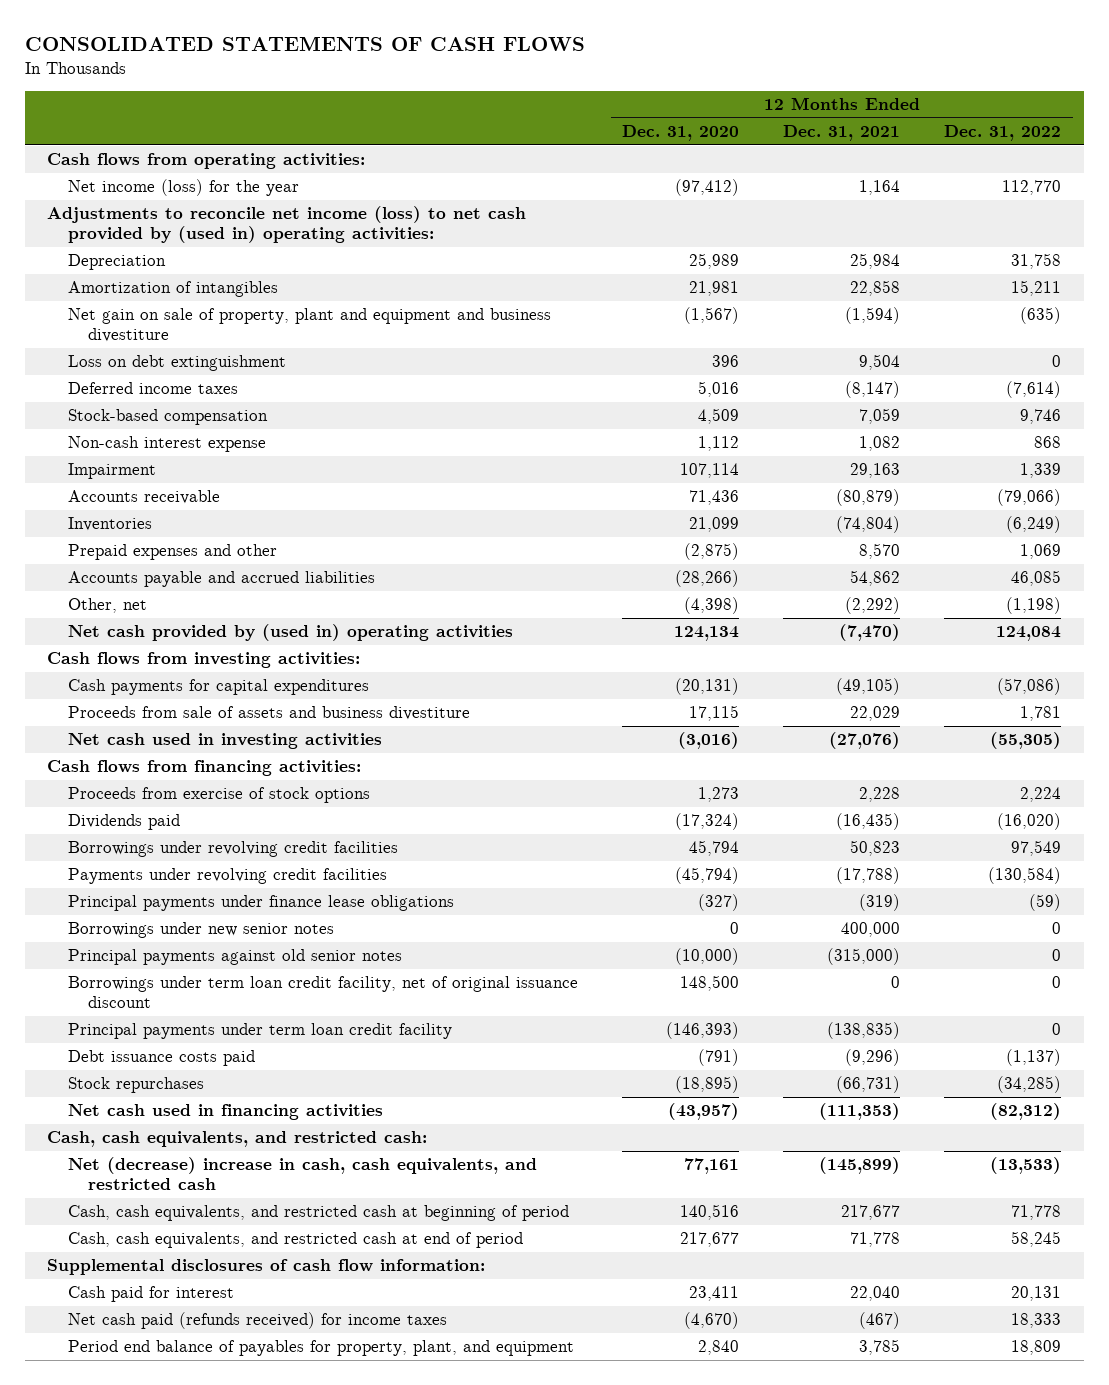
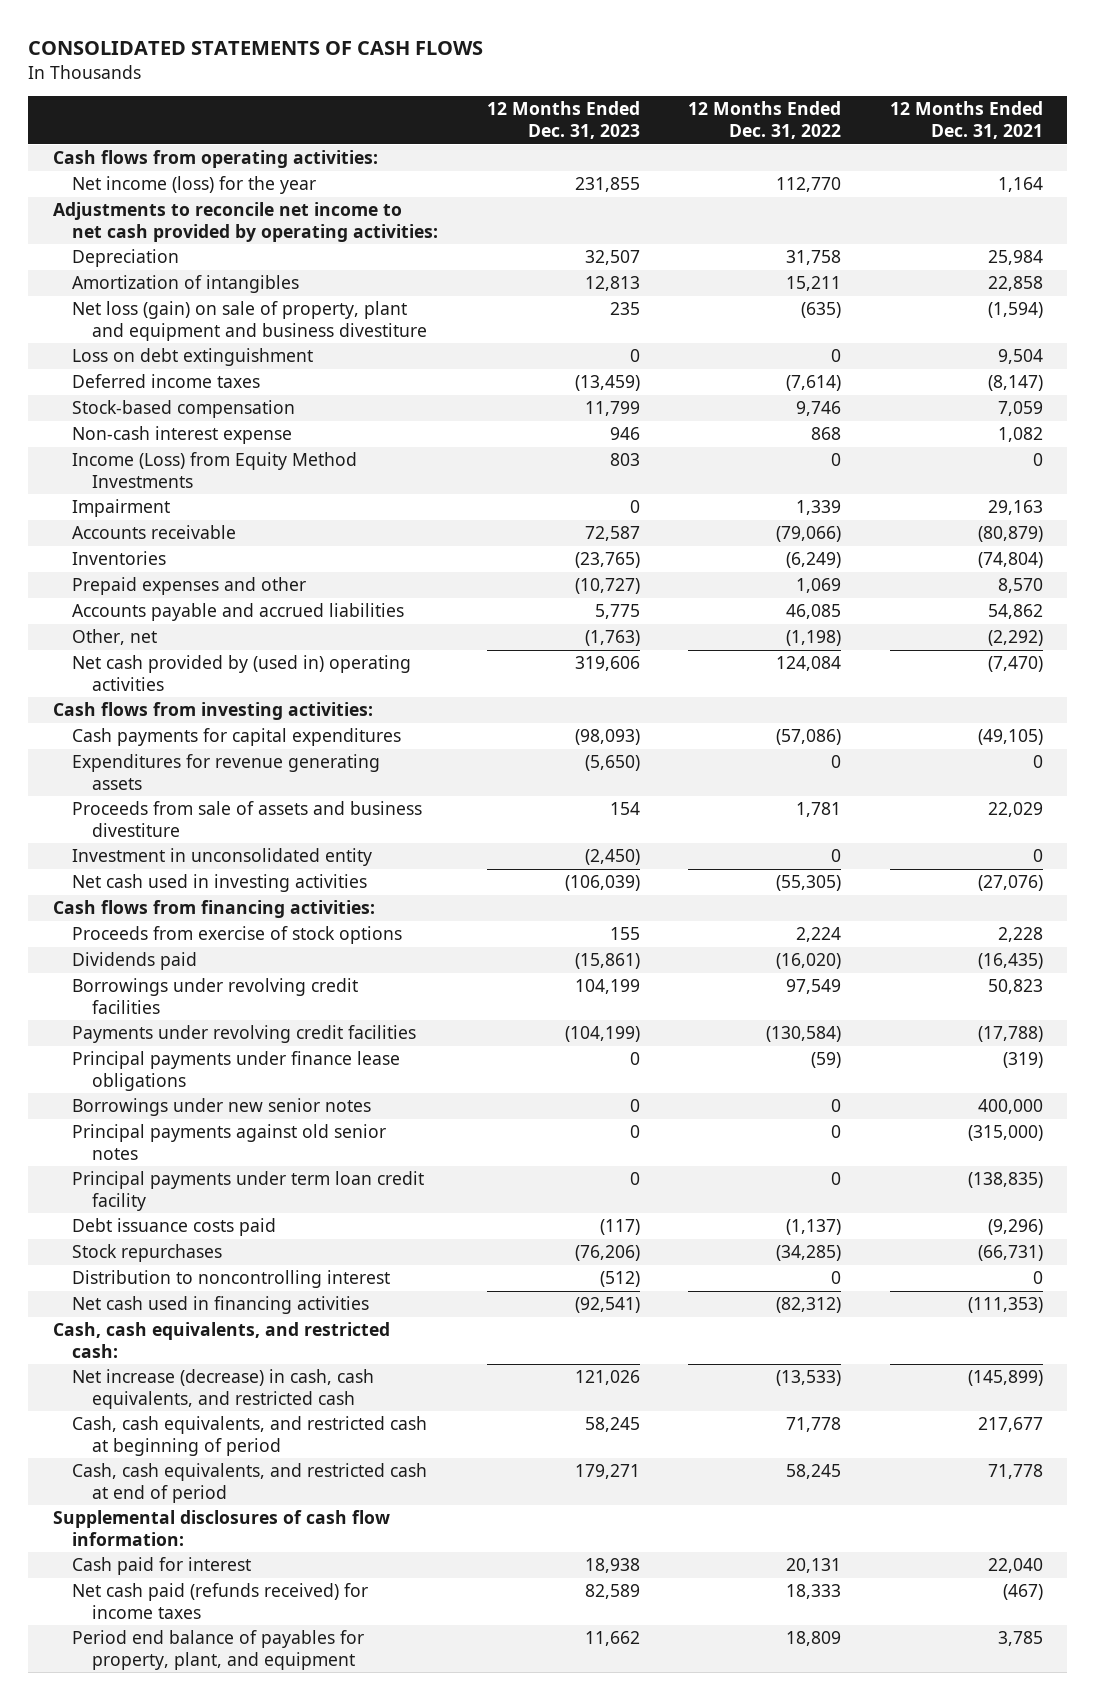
- | 12 Months Ended Dec. 31, 2020 | 12 Months Ended Dec. 31, 2021 | 12 Months Ended Dec. 31, 2022
+ | 12 Months Ended Dec. 31, 2023 | 12 Months Ended Dec. 31, 2022 | 12 Months Ended Dec. 31, 2021
- Adjustments to reconcile net income (loss) to net cash provided by (used in) operating activities:
+ Adjustments to reconcile net income to net cash provided by operating activities:
- Net gain on sale of property, plant and equipment and business divestiture | (1,567) | (1,594) | (635)
+ Net loss (gain) on sale of property, plant and equipment and business divestiture | 235 | (635) | (1,594)
+ Income (Loss) from Equity Method Investments | 803 | 0 | 0
+ Expenditures for revenue generating assets | (5,650) | 0 | 0
+ Investment in unconsolidated entity | (2,450) | 0 | 0
- Borrowings under term loan credit facility, net of original issuance discount | 148,500 | 0 | 0
+ Distribution to noncontrolling interest | (512) | 0 | 0
- Net (decrease) increase in cash, cash equivalents, and restricted cash | 77,161 | (145,899) | (13,533)
+ Net increase (decrease) in cash, cash equivalents, and restricted cash | 121,026 | (13,533) | (145,899)

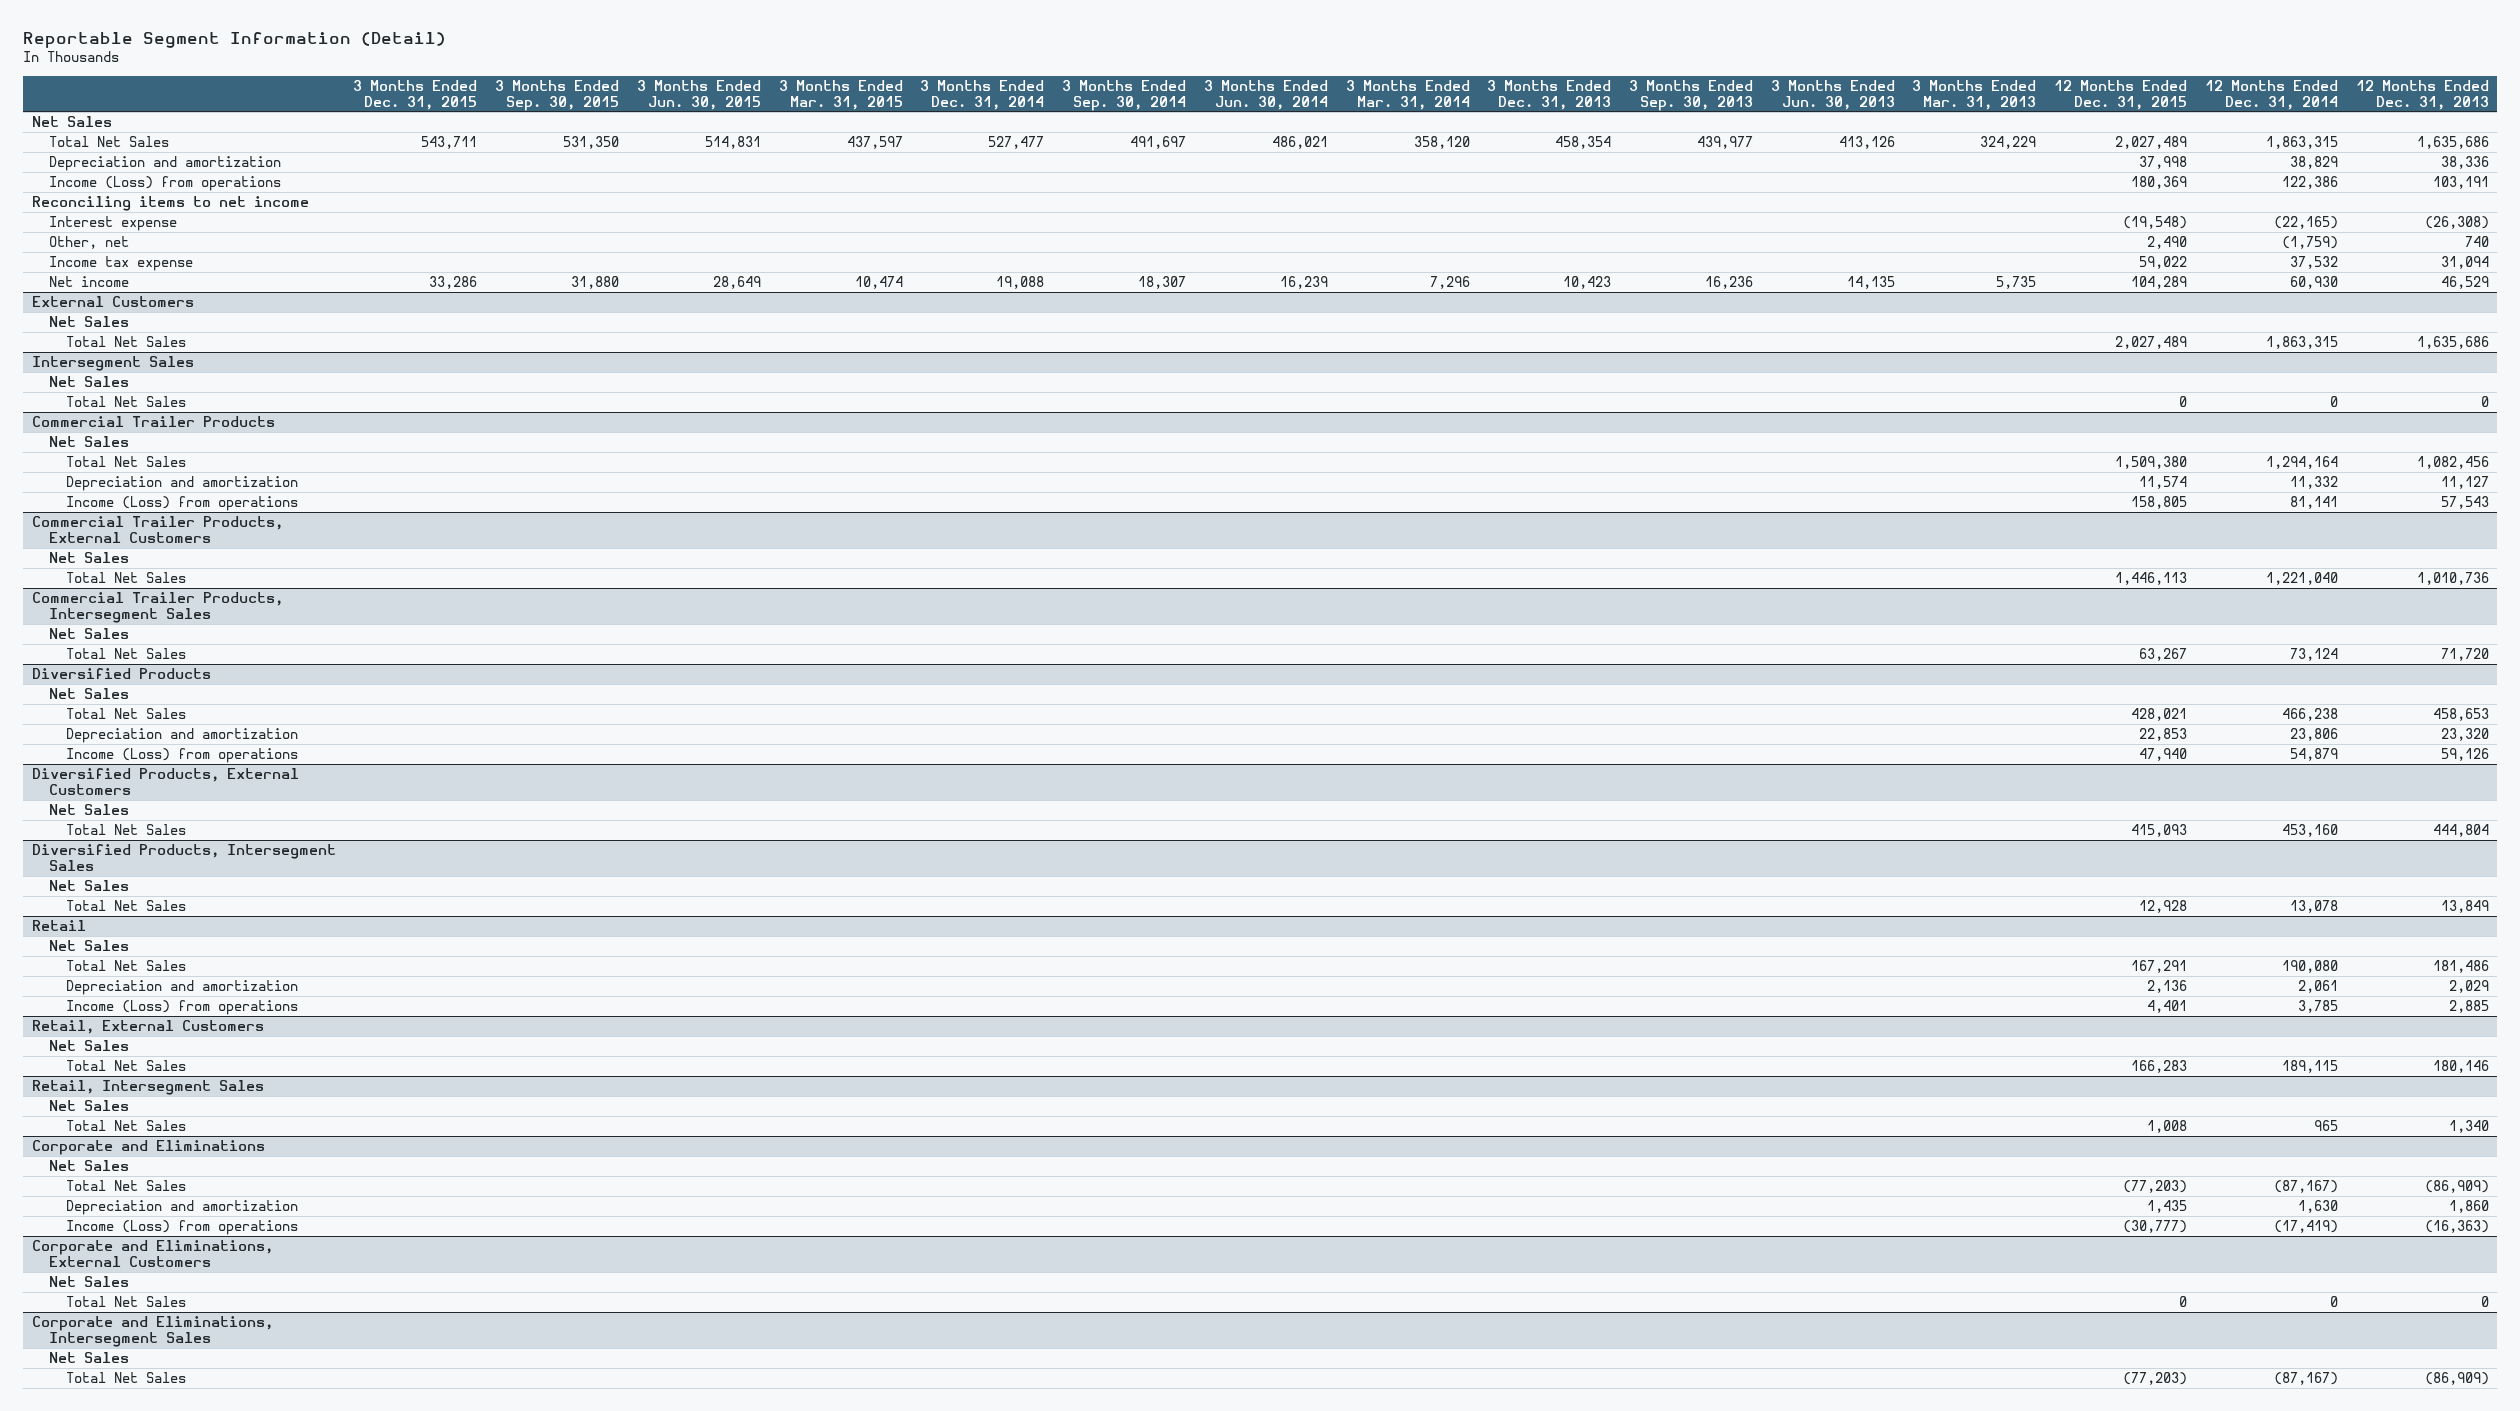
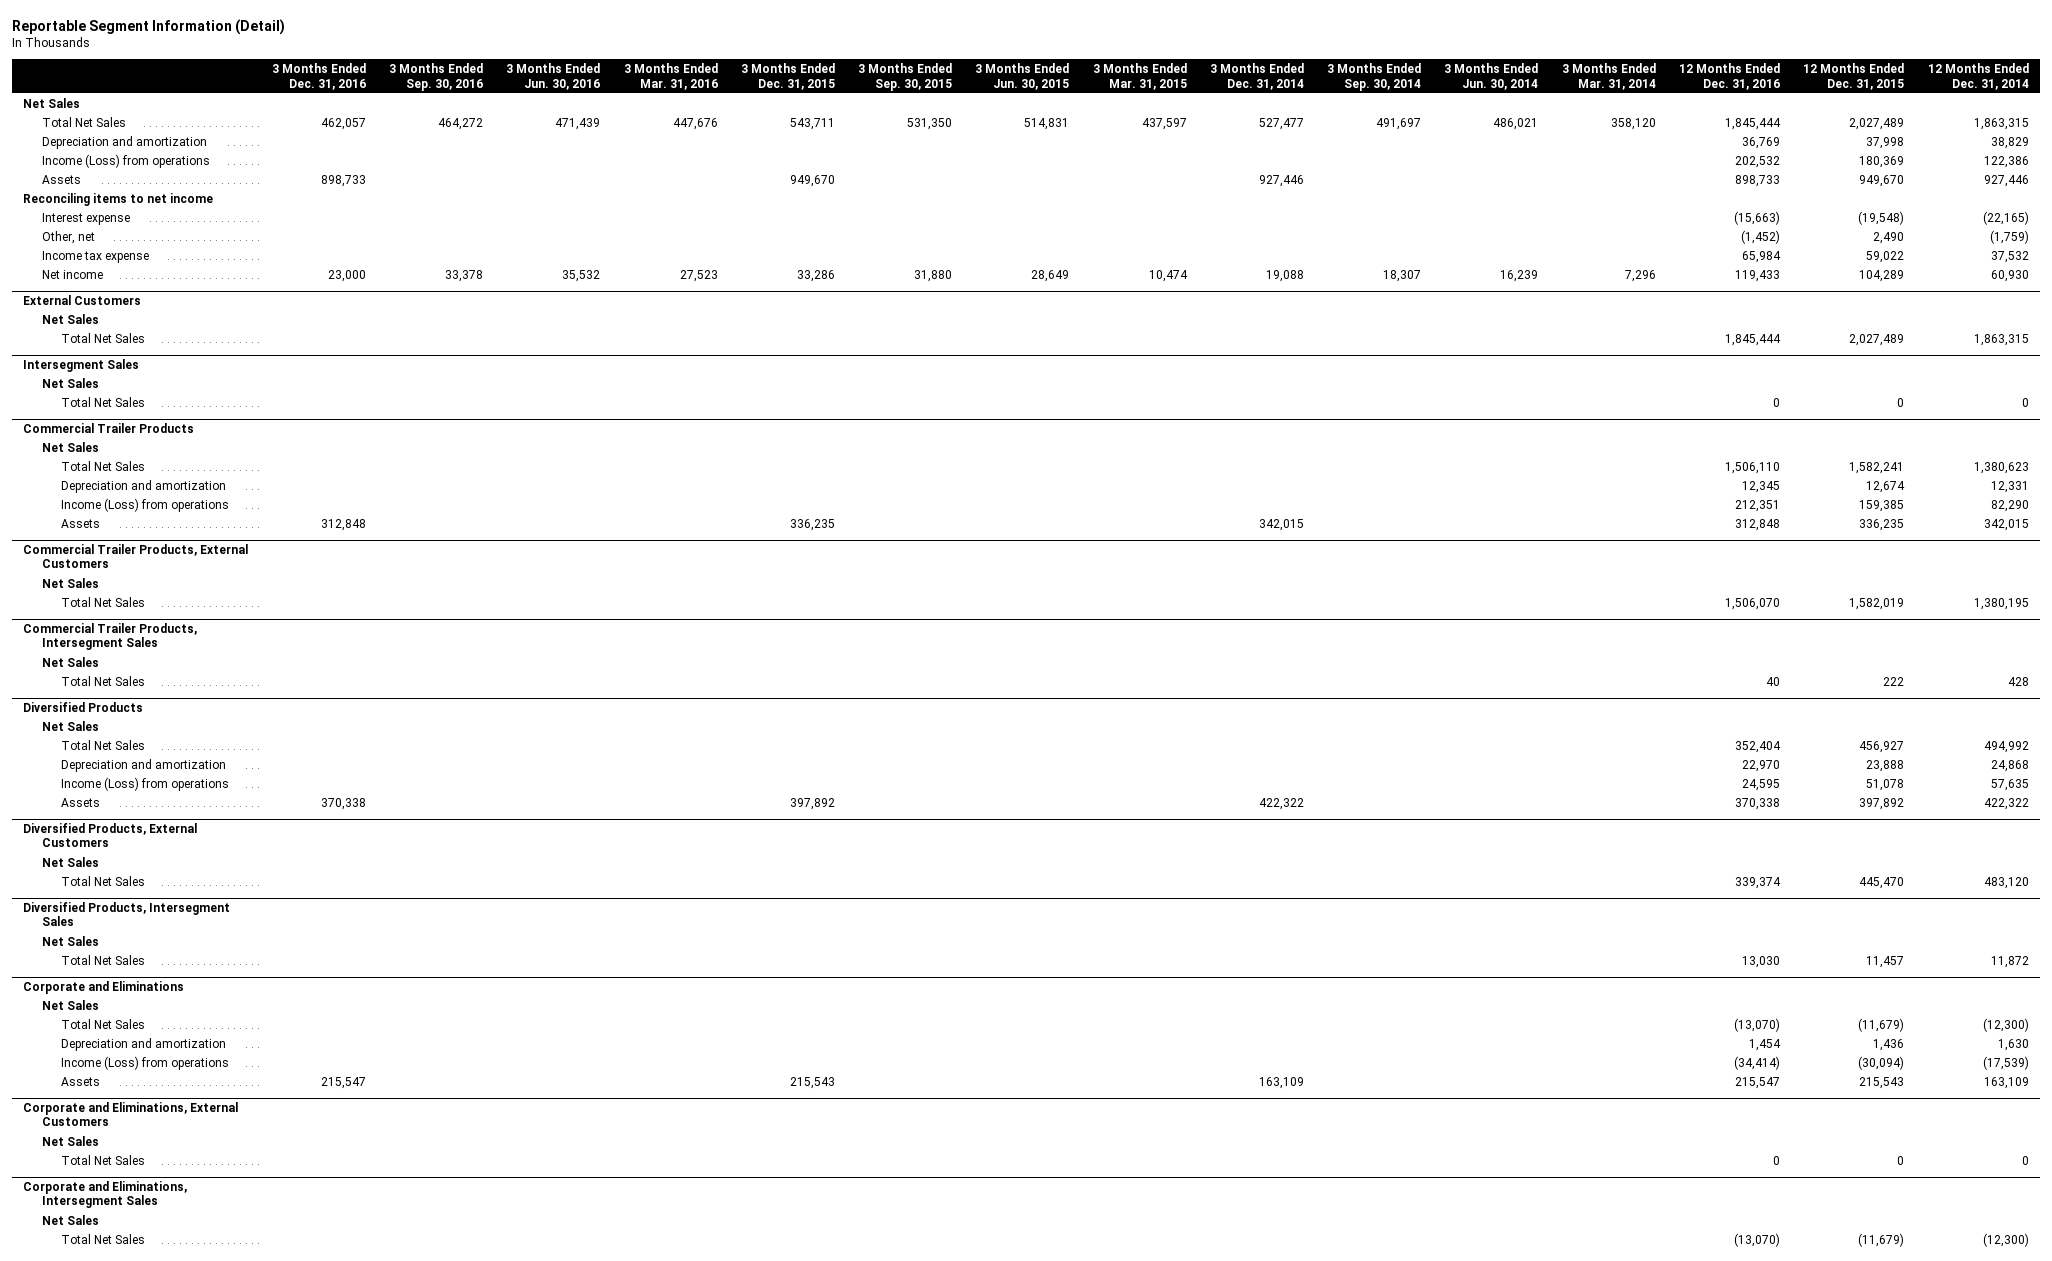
- | 3 Months Ended Dec. 31, 2015 | 3 Months Ended Sep. 30, 2015 | 3 Months Ended Jun. 30, 2015 | 3 Months Ended Mar. 31, 2015 | 3 Months Ended Dec. 31, 2014 | 3 Months Ended Sep. 30, 2014 | 3 Months Ended Jun. 30, 2014 | 3 Months Ended Mar. 31, 2014 | 3 Months Ended Dec. 31, 2013 | 3 Months Ended Sep. 30, 2013 | 3 Months Ended Jun. 30, 2013 | 3 Months Ended Mar. 31, 2013 | 12 Months Ended Dec. 31, 2015 | 12 Months Ended Dec. 31, 2014 | 12 Months Ended Dec. 31, 2013
+ | 3 Months Ended Dec. 31, 2016 | 3 Months Ended Sep. 30, 2016 | 3 Months Ended Jun. 30, 2016 | 3 Months Ended Mar. 31, 2016 | 3 Months Ended Dec. 31, 2015 | 3 Months Ended Sep. 30, 2015 | 3 Months Ended Jun. 30, 2015 | 3 Months Ended Mar. 31, 2015 | 3 Months Ended Dec. 31, 2014 | 3 Months Ended Sep. 30, 2014 | 3 Months Ended Jun. 30, 2014 | 3 Months Ended Mar. 31, 2014 | 12 Months Ended Dec. 31, 2016 | 12 Months Ended Dec. 31, 2015 | 12 Months Ended Dec. 31, 2014
+ Assets | 898,733 | | | | 949,670 | | | | 927,446 | | | | 898,733 | 949,670 | 927,446
@ Commercial Trailer Products
- Total Net Sales | | | | | | | | | | | | | 1,509,380 | 1,294,164 | 1,082,456
- Depreciation and amortization | | | | | | | | | | | | | 11,574 | 11,332 | 11,127
- Income (Loss) from operations | | | | | | | | | | | | | 158,805 | 81,141 | 57,543
+ Total Net Sales | | | | | | | | | | | | | 1,506,110 | 1,582,241 | 1,380,623
+ Depreciation and amortization | | | | | | | | | | | | | 12,345 | 12,674 | 12,331
+ Income (Loss) from operations | | | | | | | | | | | | | 212,351 | 159,385 | 82,290
+ Assets | 312,848 | | | | 336,235 | | | | 342,015 | | | | 312,848 | 336,235 | 342,015
@ Commercial Trailer Products, External Customers
- Total Net Sales | | | | | | | | | | | | | 1,446,113 | 1,221,040 | 1,010,736
+ Total Net Sales | | | | | | | | | | | | | 1,506,070 | 1,582,019 | 1,380,195
@ Commercial Trailer Products, Intersegment Sales
- Total Net Sales | | | | | | | | | | | | | 63,267 | 73,124 | 71,720
+ Total Net Sales | | | | | | | | | | | | | 40 | 222 | 428
@ Diversified Products
- Total Net Sales | | | | | | | | | | | | | 428,021 | 466,238 | 458,653
- Depreciation and amortization | | | | | | | | | | | | | 22,853 | 23,806 | 23,320
- Income (Loss) from operations | | | | | | | | | | | | | 47,940 | 54,879 | 59,126
+ Total Net Sales | | | | | | | | | | | | | 352,404 | 456,927 | 494,992
+ Depreciation and amortization | | | | | | | | | | | | | 22,970 | 23,888 | 24,868
+ Income (Loss) from operations | | | | | | | | | | | | | 24,595 | 51,078 | 57,635
+ Assets | 370,338 | | | | 397,892 | | | | 422,322 | | | | 370,338 | 397,892 | 422,322
@ Diversified Products, External Customers
- Total Net Sales | | | | | | | | | | | | | 415,093 | 453,160 | 444,804
+ Total Net Sales | | | | | | | | | | | | | 339,374 | 445,470 | 483,120
@ Diversified Products, Intersegment Sales
- Total Net Sales | | | | | | | | | | | | | 12,928 | 13,078 | 13,849
- Retail
- Net Sales
- Total Net Sales | | | | | | | | | | | | | 167,291 | 190,080 | 181,486
- Depreciation and amortization | | | | | | | | | | | | | 2,136 | 2,061 | 2,029
- Income (Loss) from operations | | | | | | | | | | | | | 4,401 | 3,785 | 2,885
- Retail, External Customers
- Net Sales
- Total Net Sales | | | | | | | | | | | | | 166,283 | 189,115 | 180,146
- Retail, Intersegment Sales
- Net Sales
- Total Net Sales | | | | | | | | | | | | | 1,008 | 965 | 1,340
@ Diversified Products, Intersegment Sales
+ Total Net Sales | | | | | | | | | | | | | 13,030 | 11,457 | 11,872
@ Corporate and Eliminations
- Total Net Sales | | | | | | | | | | | | | (77,203) | (87,167) | (86,909)
- Depreciation and amortization | | | | | | | | | | | | | 1,435 | 1,630 | 1,860
- Income (Loss) from operations | | | | | | | | | | | | | (30,777) | (17,419) | (16,363)
+ Total Net Sales | | | | | | | | | | | | | (13,070) | (11,679) | (12,300)
+ Depreciation and amortization | | | | | | | | | | | | | 1,454 | 1,436 | 1,630
+ Income (Loss) from operations | | | | | | | | | | | | | (34,414) | (30,094) | (17,539)
+ Assets | 215,547 | | | | 215,543 | | | | 163,109 | | | | 215,547 | 215,543 | 163,109
@ Corporate and Eliminations, Intersegment Sales
- Total Net Sales | | | | | | | | | | | | | (77,203) | (87,167) | (86,909)
+ Total Net Sales | | | | | | | | | | | | | (13,070) | (11,679) | (12,300)

